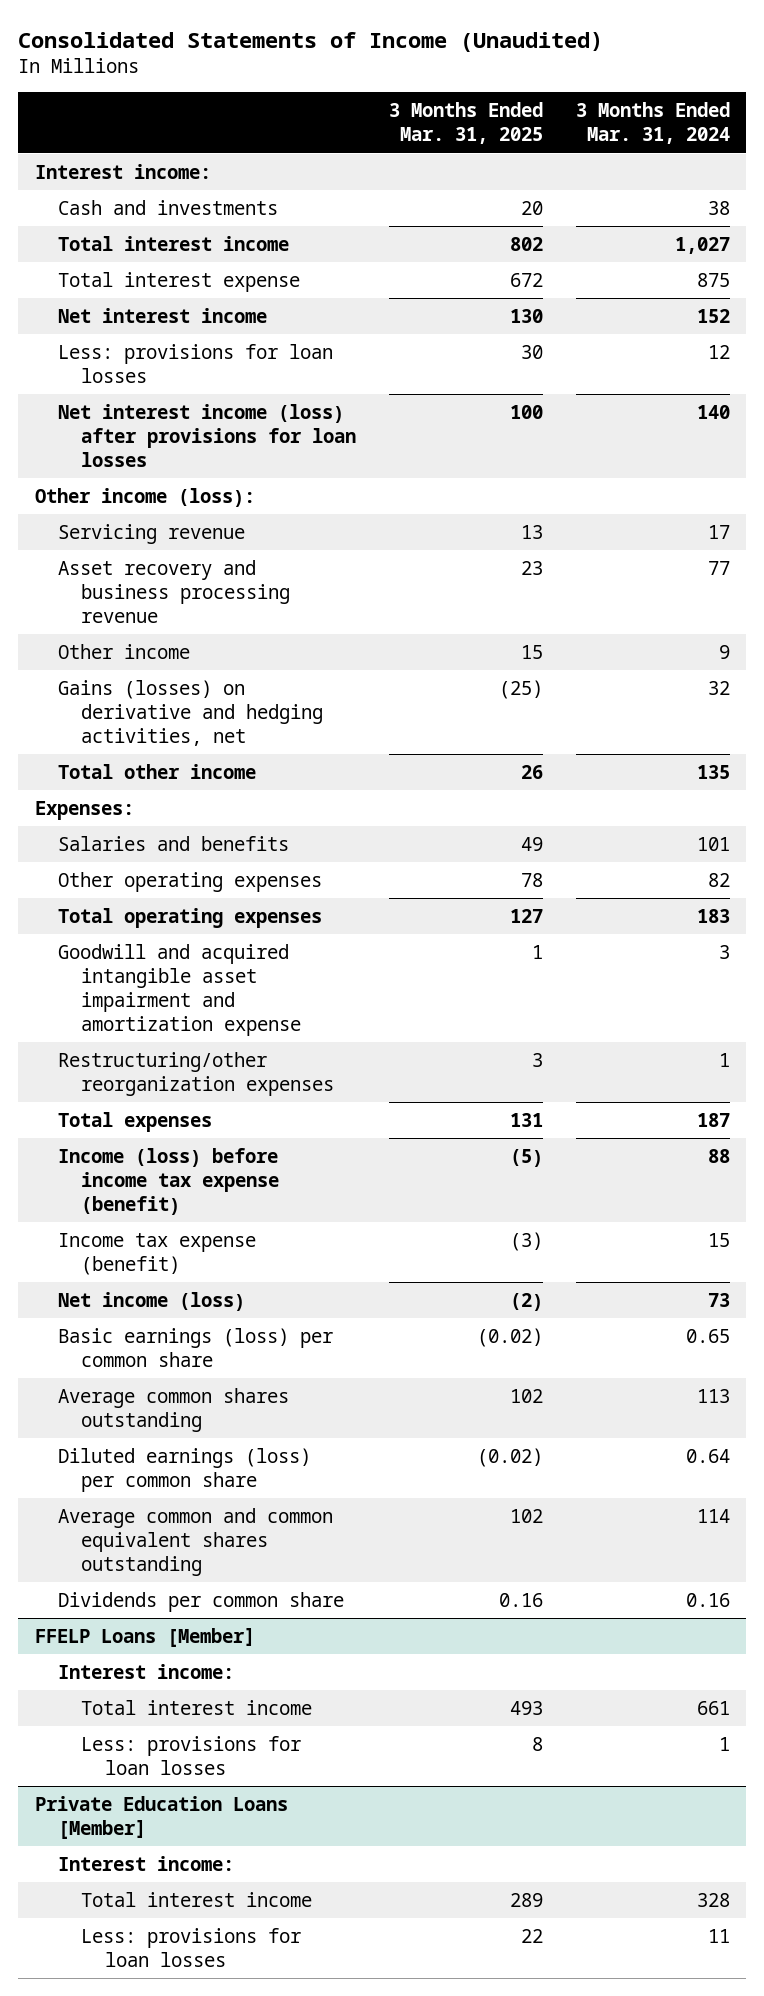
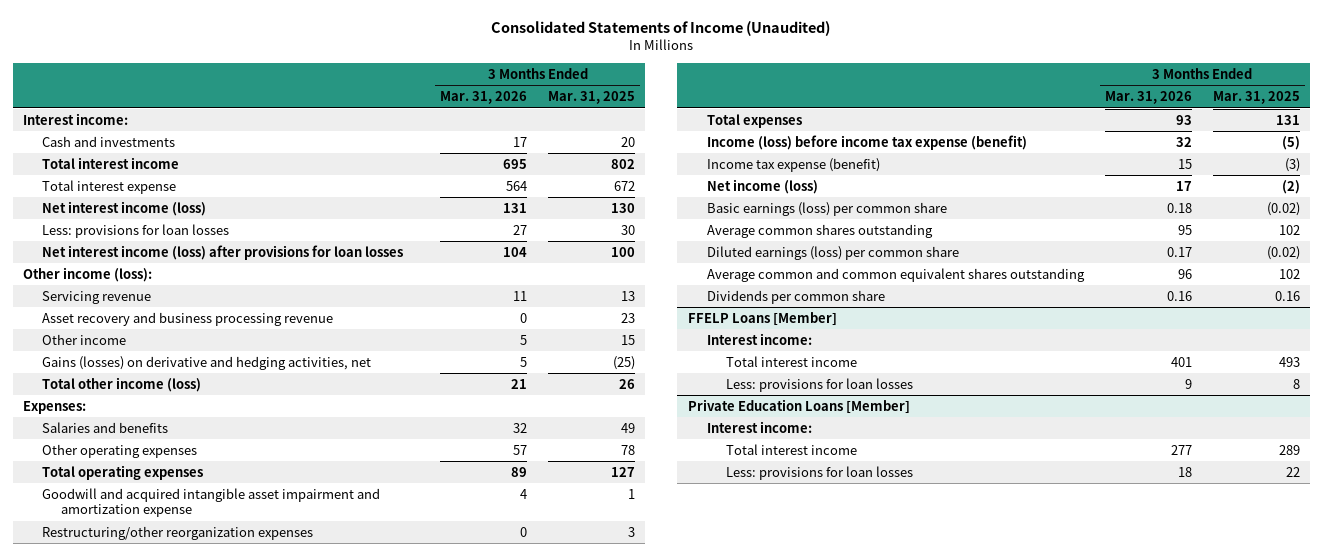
- | 3 Months Ended Mar. 31, 2025 | 3 Months Ended Mar. 31, 2024
+ | 3 Months Ended Mar. 31, 2026 | 3 Months Ended Mar. 31, 2025
- Net interest income | 130 | 152
+ Net interest income (loss) | 131 | 130
- Total other income | 26 | 135
+ Total other income (loss) | 21 | 26

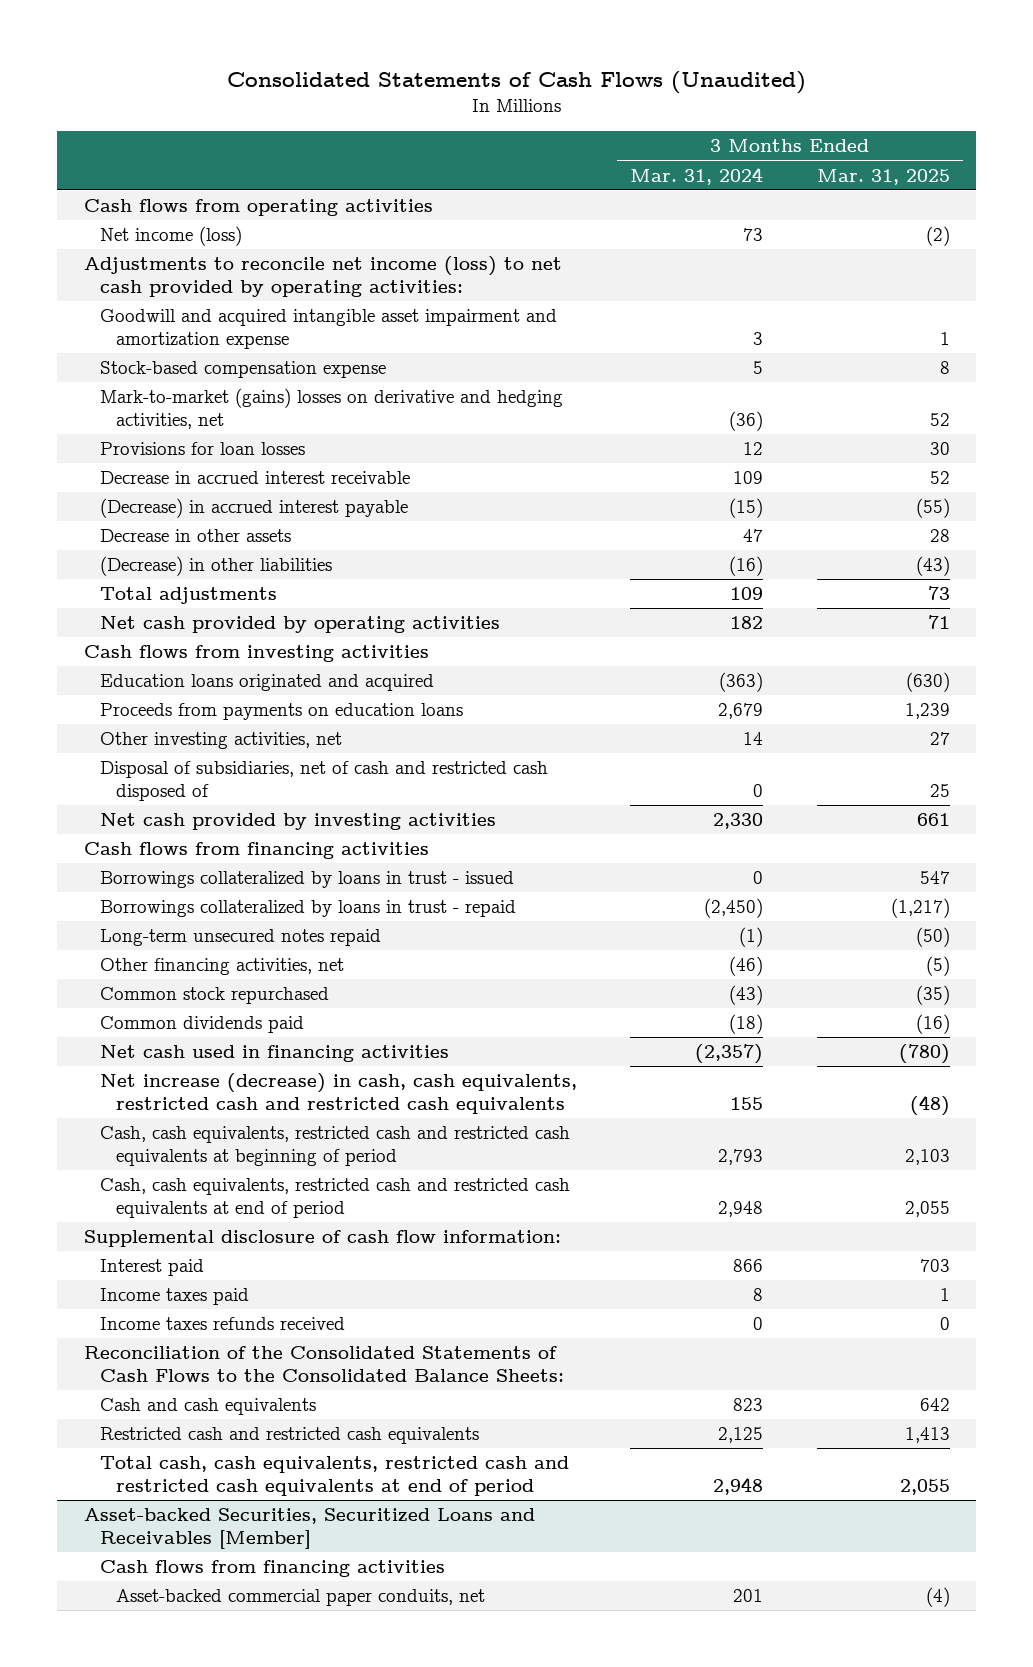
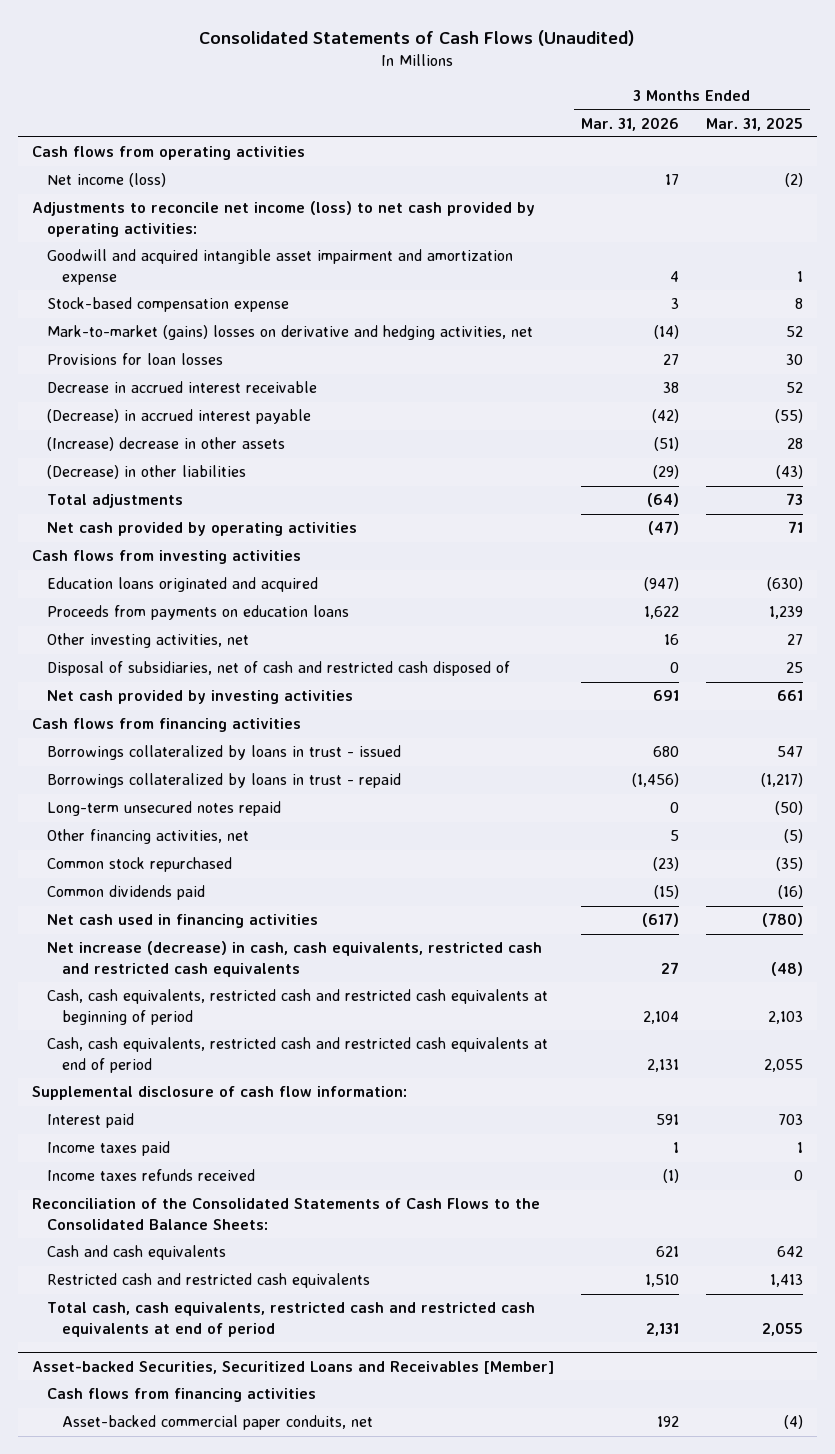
- | 3 Months Ended Mar. 31, 2024 | 3 Months Ended Mar. 31, 2025
+ | 3 Months Ended Mar. 31, 2026 | 3 Months Ended Mar. 31, 2025
- Decrease in other assets | 47 | 28
+ (Increase) decrease in other assets | (51) | 28

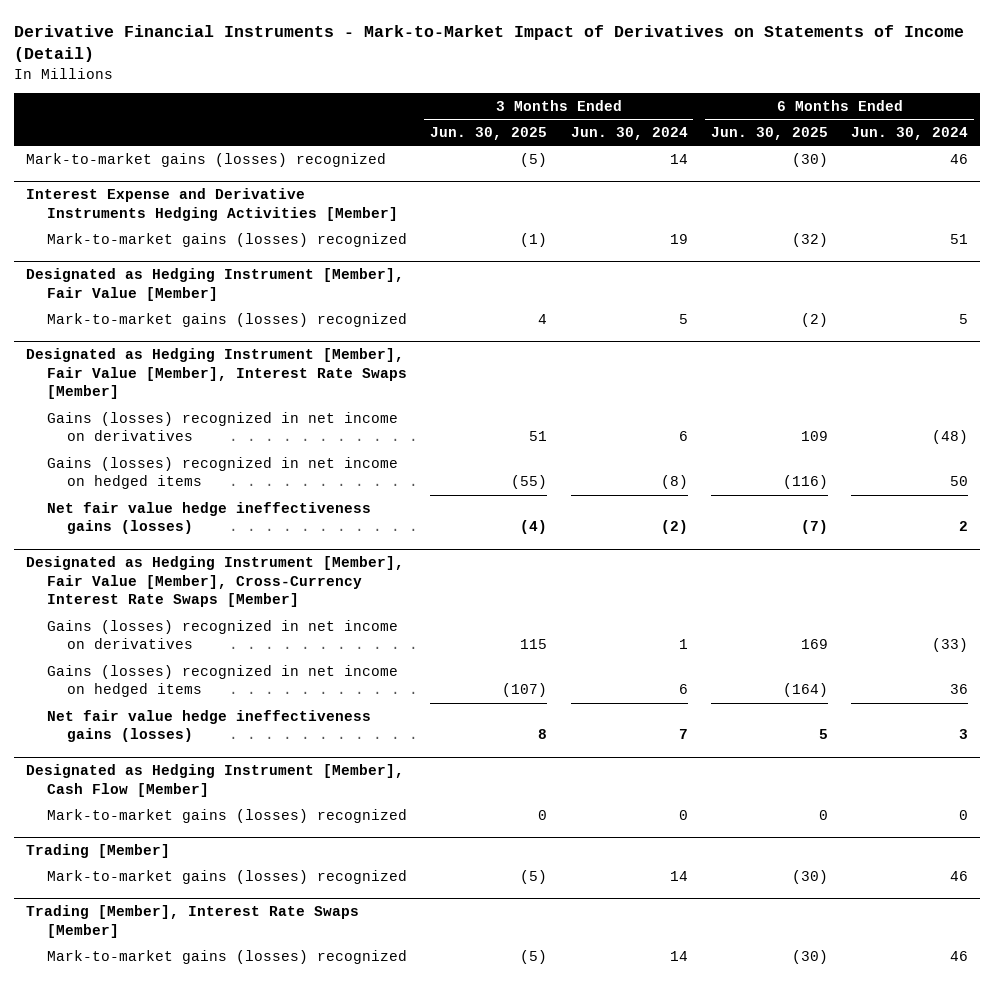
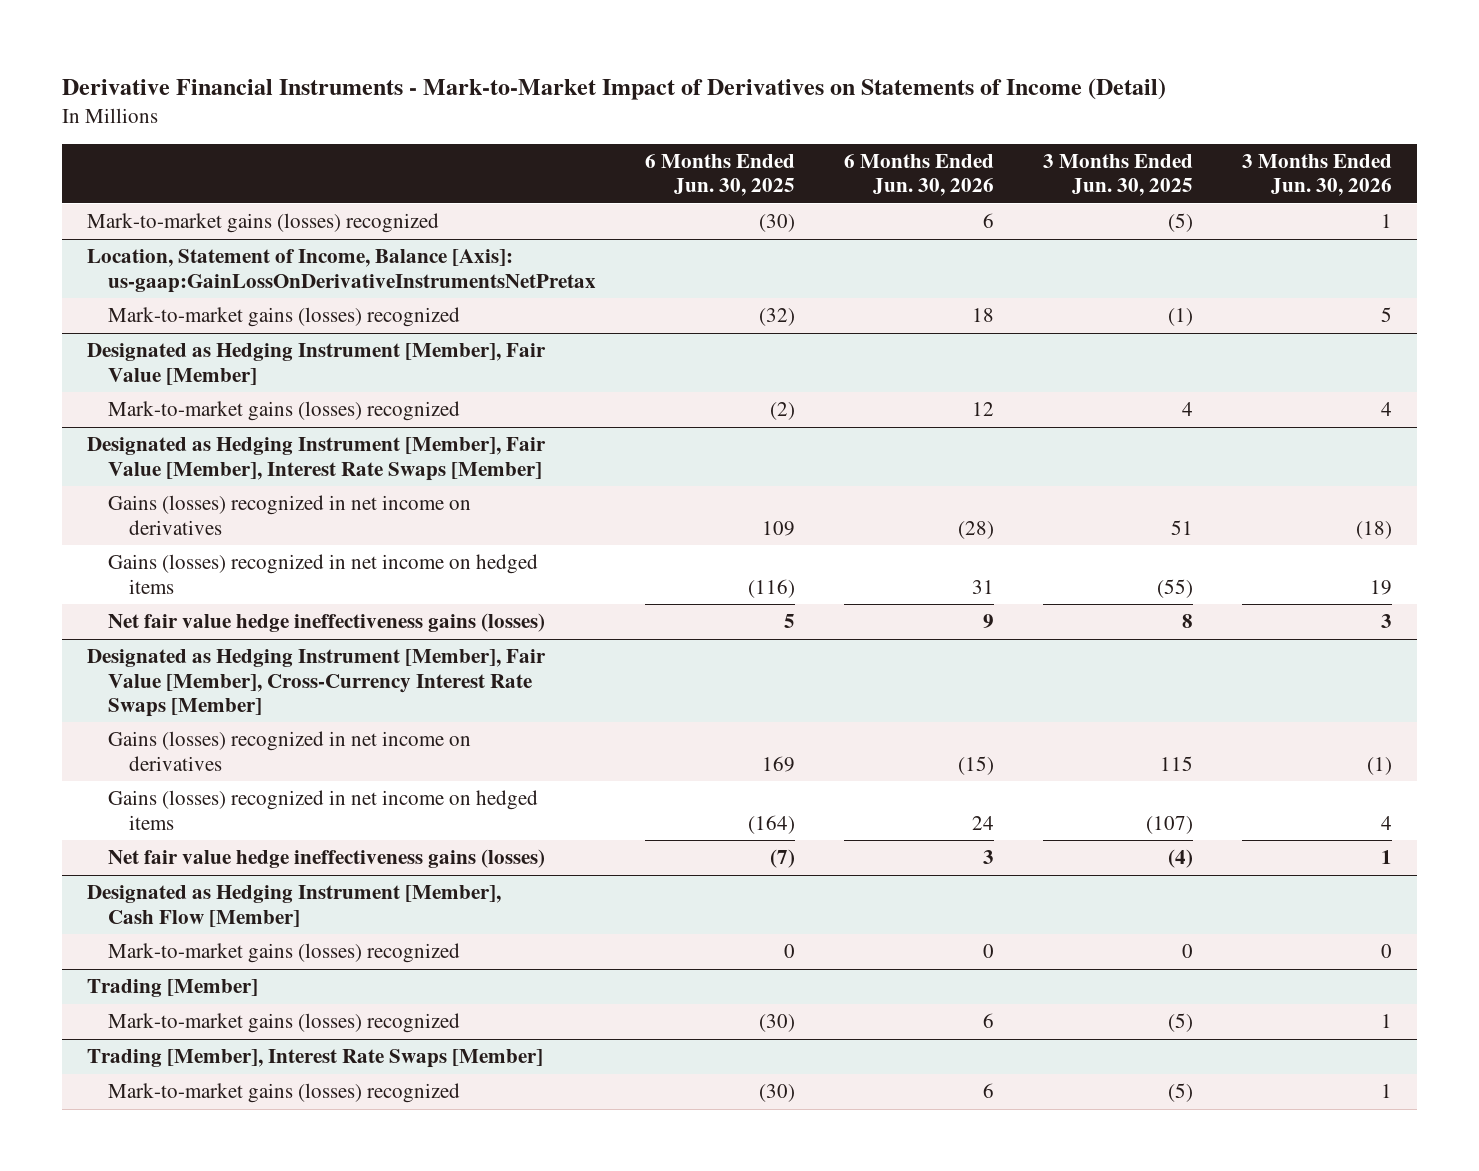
- | 3 Months Ended Jun. 30, 2025 | 3 Months Ended Jun. 30, 2024 | 6 Months Ended Jun. 30, 2025 | 6 Months Ended Jun. 30, 2024
+ | 6 Months Ended Jun. 30, 2025 | 6 Months Ended Jun. 30, 2026 | 3 Months Ended Jun. 30, 2025 | 3 Months Ended Jun. 30, 2026
- Interest Expense and Derivative Instruments Hedging Activities [Member]
+ Location, Statement of Income, Balance [Axis]: us-gaap:GainLossOnDerivativeInstrumentsNetPretax
@ Designated as Hedging Instrument [Member], Fair Value [Member], Interest Rate Swaps [Member]
- Net fair value hedge ineffectiveness gains (losses) | (4) | (2) | (7) | 2
+ Net fair value hedge ineffectiveness gains (losses) | 5 | 9 | 8 | 3
@ Designated as Hedging Instrument [Member], Fair Value [Member], Cross-Currency Interest Rate Swaps [Member]
- Net fair value hedge ineffectiveness gains (losses) | 8 | 7 | 5 | 3
+ Net fair value hedge ineffectiveness gains (losses) | (7) | 3 | (4) | 1

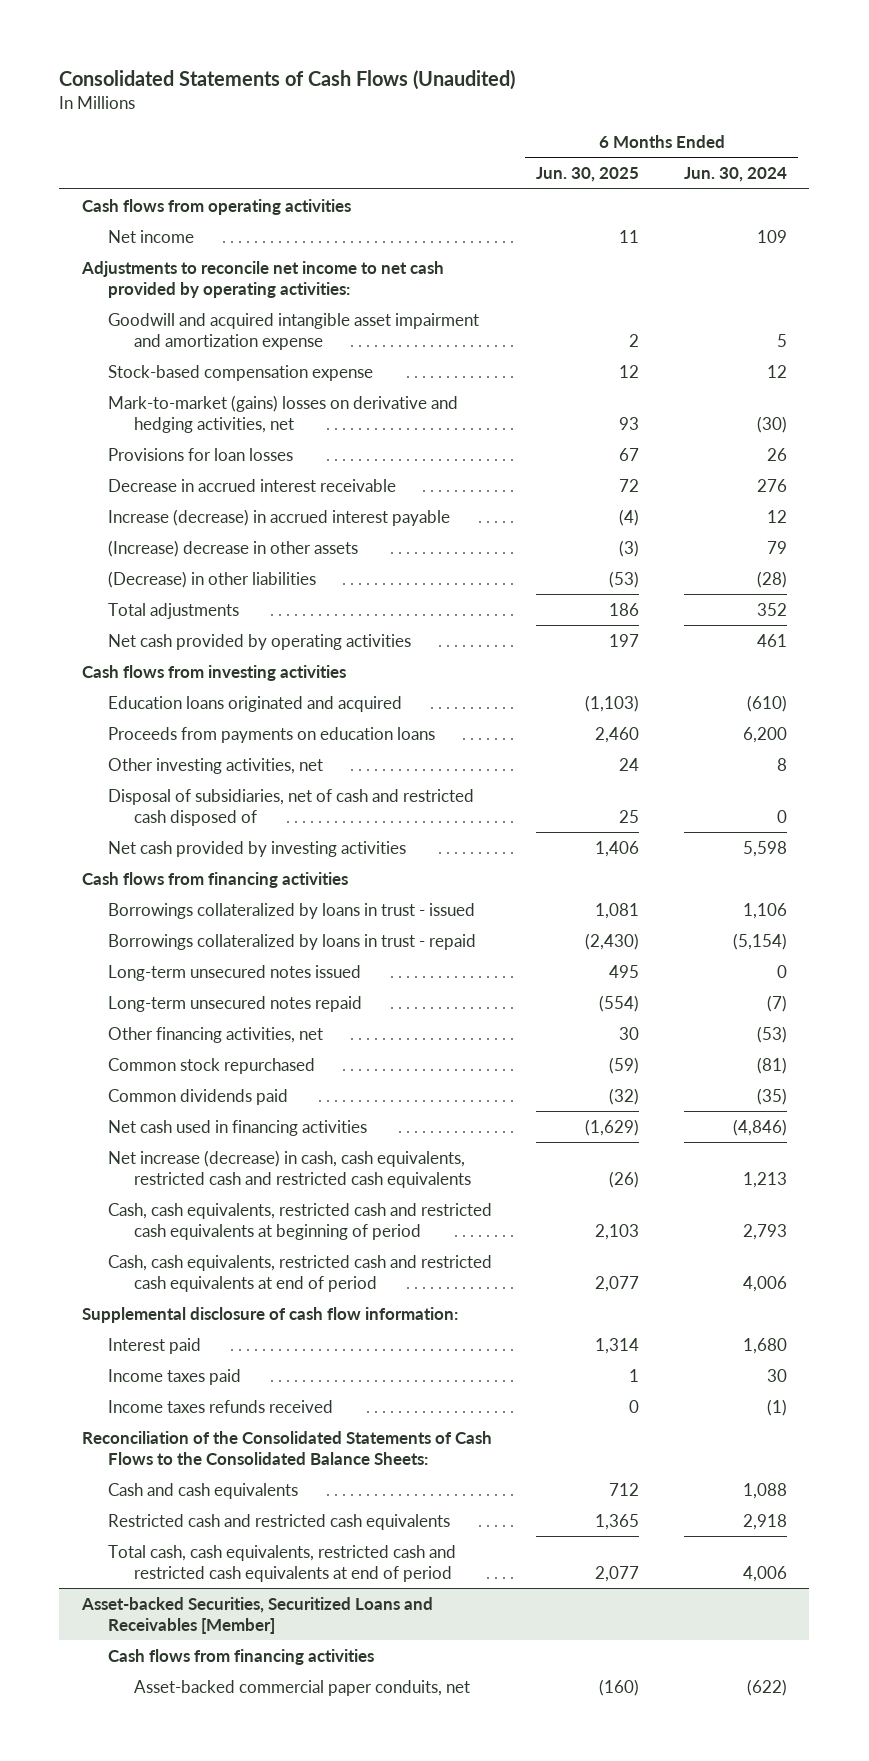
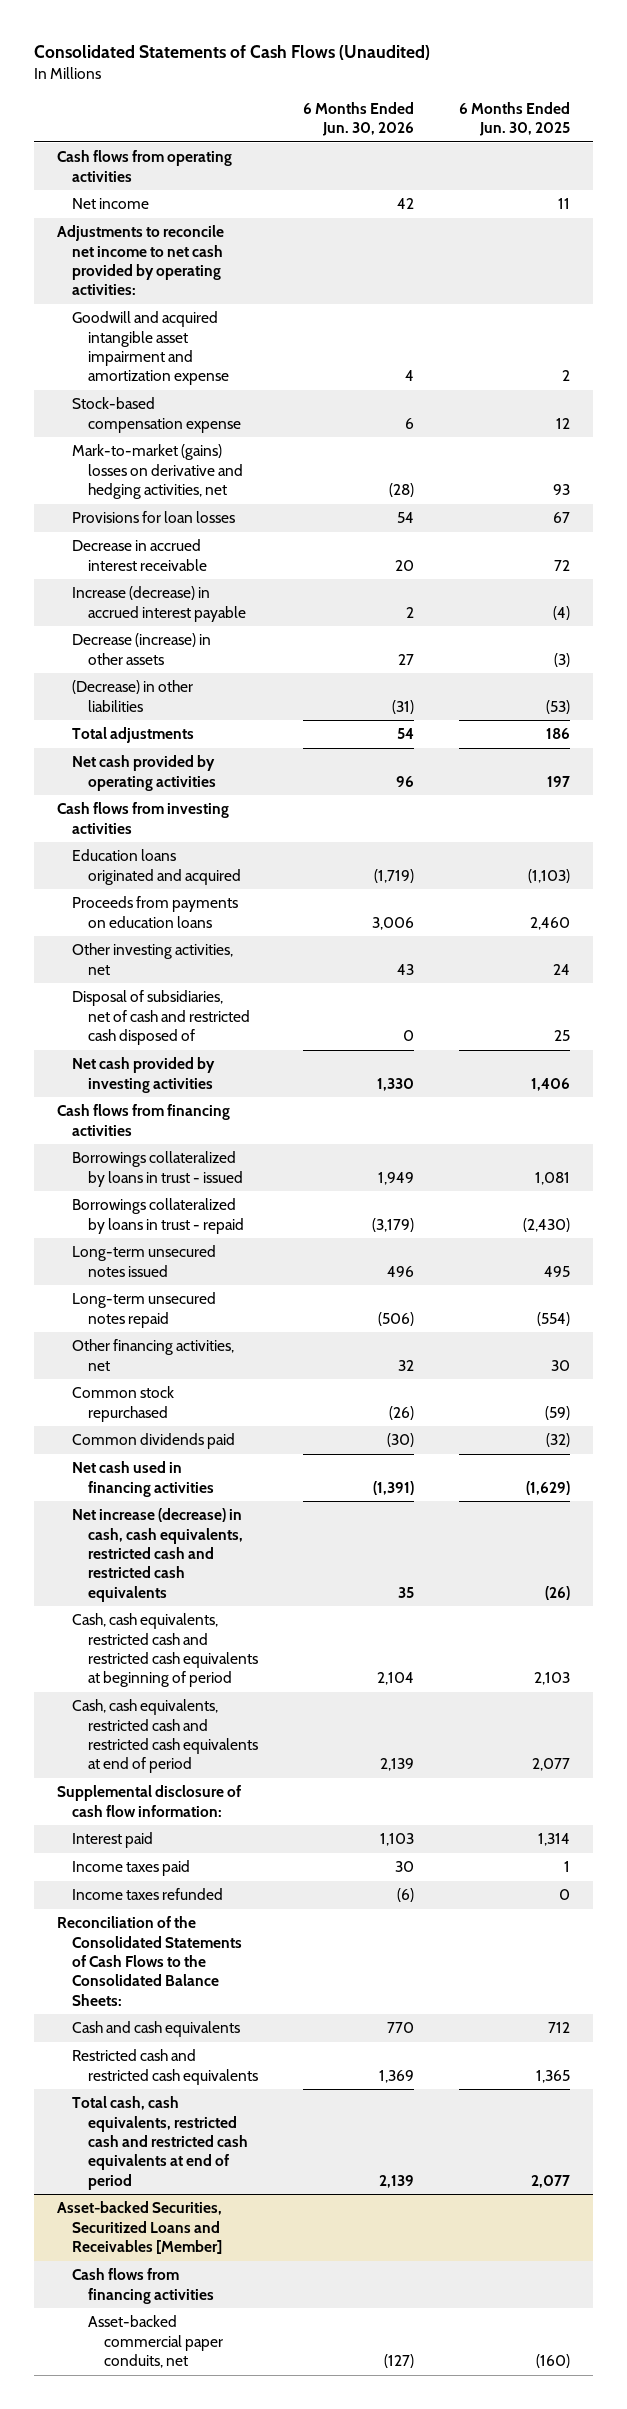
- | 6 Months Ended Jun. 30, 2025 | 6 Months Ended Jun. 30, 2024
+ | 6 Months Ended Jun. 30, 2026 | 6 Months Ended Jun. 30, 2025
- (Increase) decrease in other assets | (3) | 79
+ Decrease (increase) in other assets | 27 | (3)
- Income taxes refunds received | 0 | (1)
+ Income taxes refunded | (6) | 0

